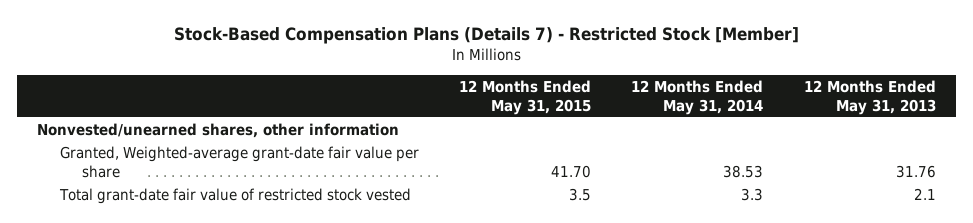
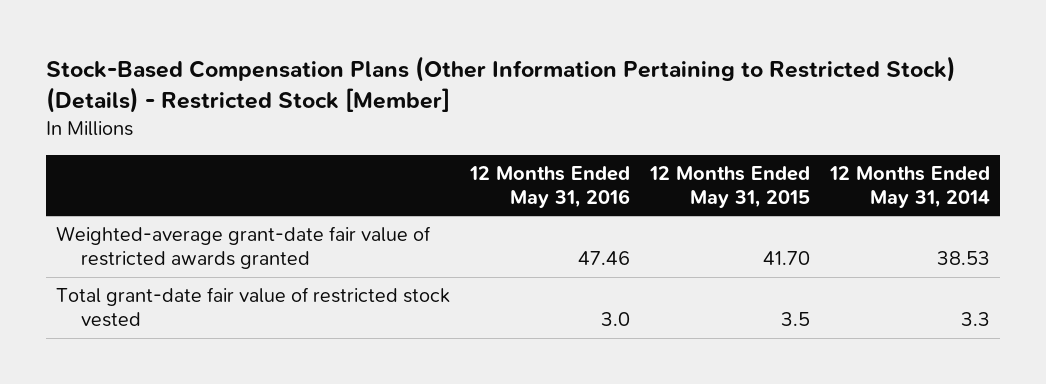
- Stock-Based Compensation Plans (Details 7) - Restricted Stock [Member]
+ Stock-Based Compensation Plans (Other Information Pertaining to Restricted Stock) (Details) - Restricted Stock [Member]
- | 12 Months Ended May 31, 2015 | 12 Months Ended May 31, 2014 | 12 Months Ended May 31, 2013
+ | 12 Months Ended May 31, 2016 | 12 Months Ended May 31, 2015 | 12 Months Ended May 31, 2014
- Nonvested/unearned shares, other information
- Granted, Weighted-average grant-date fair value per share | 41.70 | 38.53 | 31.76
+ Weighted-average grant-date fair value of restricted awards granted | 47.46 | 41.70 | 38.53

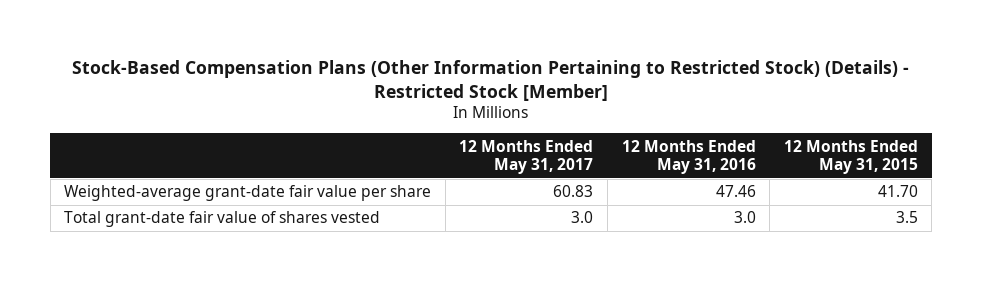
- | 12 Months Ended May 31, 2016 | 12 Months Ended May 31, 2015 | 12 Months Ended May 31, 2014
+ | 12 Months Ended May 31, 2017 | 12 Months Ended May 31, 2016 | 12 Months Ended May 31, 2015
- Weighted-average grant-date fair value of restricted awards granted | 47.46 | 41.70 | 38.53
- Total grant-date fair value of restricted stock vested | 3.0 | 3.5 | 3.3
+ Weighted-average grant-date fair value per share | 60.83 | 47.46 | 41.70
+ Total grant-date fair value of shares vested | 3.0 | 3.0 | 3.5

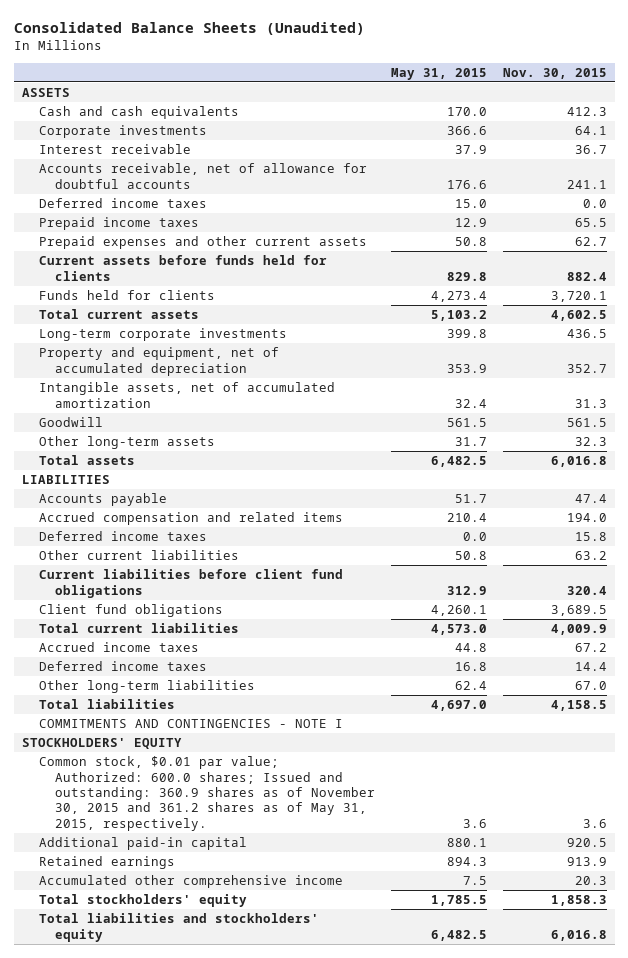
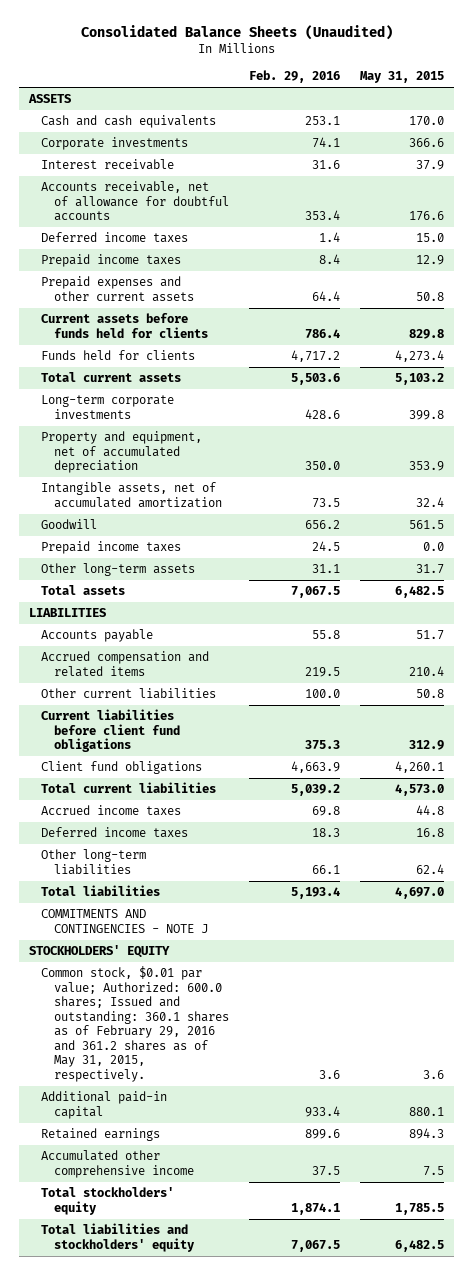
- | May 31, 2015 | Nov. 30, 2015
+ | Feb. 29, 2016 | May 31, 2015
+ Prepaid income taxes | 24.5 | 0.0
- Deferred income taxes | 0.0 | 15.8
- COMMITMENTS AND CONTINGENCIES - NOTE I
+ COMMITMENTS AND CONTINGENCIES - NOTE J
- Common stock, $0.01 par value; Authorized: 600.0 shares; Issued and outstanding: 360.9 shares as of November 30, 2015 and 361.2 shares as of May 31, 2015, respectively. | 3.6 | 3.6
+ Common stock, $0.01 par value; Authorized: 600.0 shares; Issued and outstanding: 360.1 shares as of February 29, 2016 and 361.2 shares as of May 31, 2015, respectively. | 3.6 | 3.6

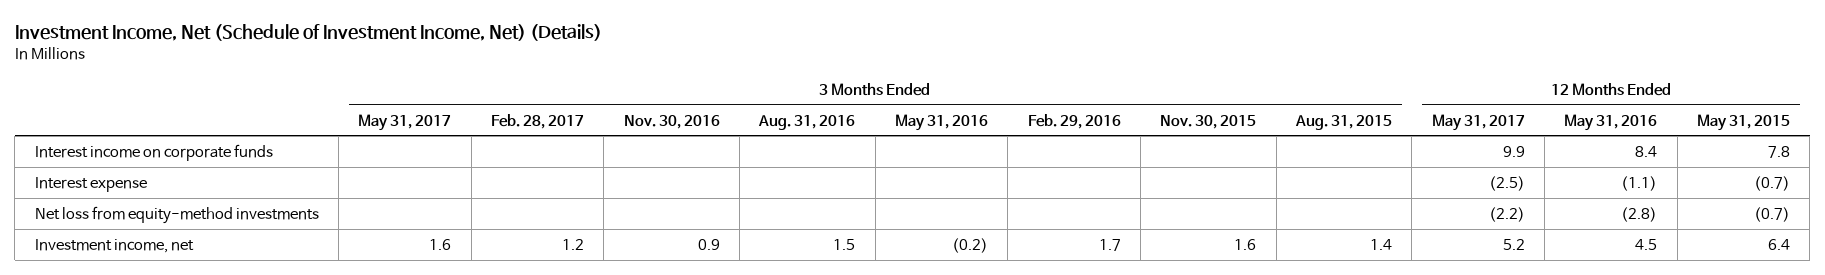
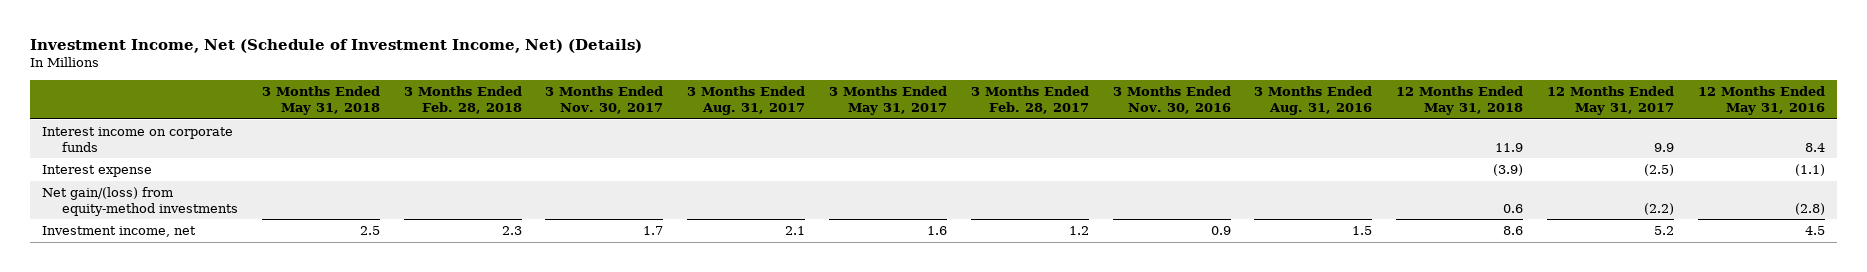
- | 3 Months Ended May 31, 2017 | 3 Months Ended Feb. 28, 2017 | 3 Months Ended Nov. 30, 2016 | 3 Months Ended Aug. 31, 2016 | 3 Months Ended May 31, 2016 | 3 Months Ended Feb. 29, 2016 | 3 Months Ended Nov. 30, 2015 | 3 Months Ended Aug. 31, 2015 | 12 Months Ended May 31, 2017 | 12 Months Ended May 31, 2016 | 12 Months Ended May 31, 2015
+ | 3 Months Ended May 31, 2018 | 3 Months Ended Feb. 28, 2018 | 3 Months Ended Nov. 30, 2017 | 3 Months Ended Aug. 31, 2017 | 3 Months Ended May 31, 2017 | 3 Months Ended Feb. 28, 2017 | 3 Months Ended Nov. 30, 2016 | 3 Months Ended Aug. 31, 2016 | 12 Months Ended May 31, 2018 | 12 Months Ended May 31, 2017 | 12 Months Ended May 31, 2016
- Net loss from equity-method investments | | | | | | | | | (2.2) | (2.8) | (0.7)
+ Net gain/(loss) from equity-method investments | | | | | | | | | 0.6 | (2.2) | (2.8)

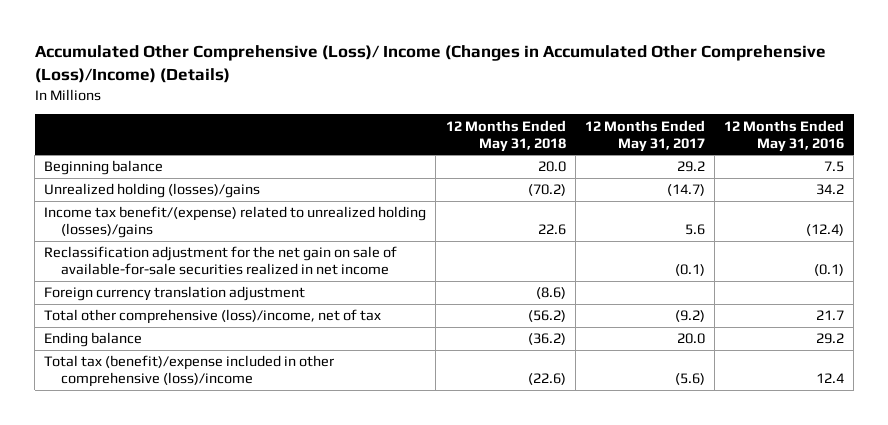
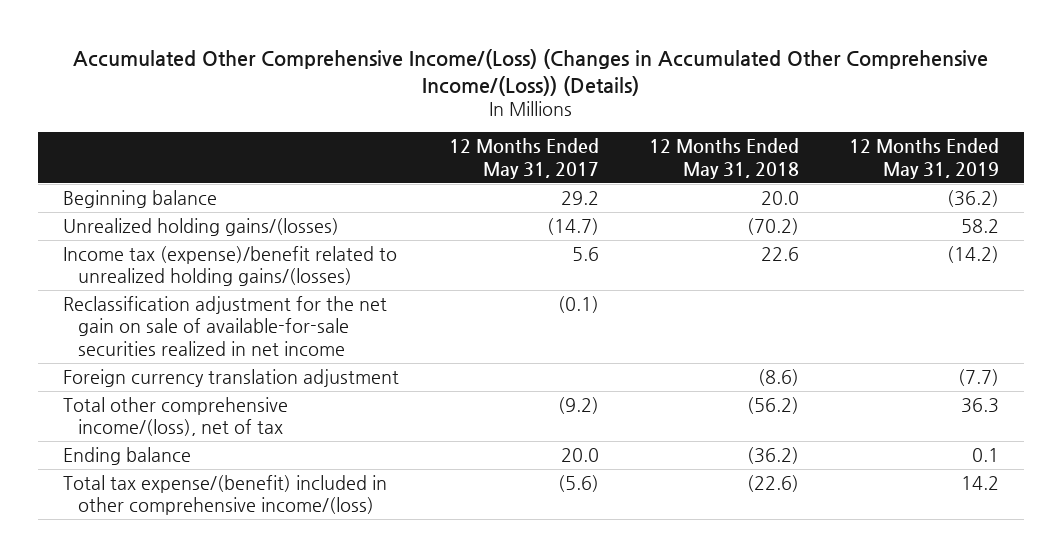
- Accumulated Other Comprehensive (Loss)/ Income (Changes in Accumulated Other Comprehensive (Loss)/Income) (Details)
+ Accumulated Other Comprehensive Income/(Loss) (Changes in Accumulated Other Comprehensive Income/(Loss)) (Details)
- | 12 Months Ended May 31, 2018 | 12 Months Ended May 31, 2017 | 12 Months Ended May 31, 2016
+ | 12 Months Ended May 31, 2017 | 12 Months Ended May 31, 2018 | 12 Months Ended May 31, 2019
- Unrealized holding (losses)/gains | (70.2) | (14.7) | 34.2
- Income tax benefit/(expense) related to unrealized holding (losses)/gains | 22.6 | 5.6 | (12.4)
+ Unrealized holding gains/(losses) | (14.7) | (70.2) | 58.2
+ Income tax (expense)/benefit related to unrealized holding gains/(losses) | 5.6 | 22.6 | (14.2)
- Total other comprehensive (loss)/income, net of tax | (56.2) | (9.2) | 21.7
+ Total other comprehensive income/(loss), net of tax | (9.2) | (56.2) | 36.3
- Total tax (benefit)/expense included in other comprehensive (loss)/income | (22.6) | (5.6) | 12.4
+ Total tax expense/(benefit) included in other comprehensive income/(loss) | (5.6) | (22.6) | 14.2

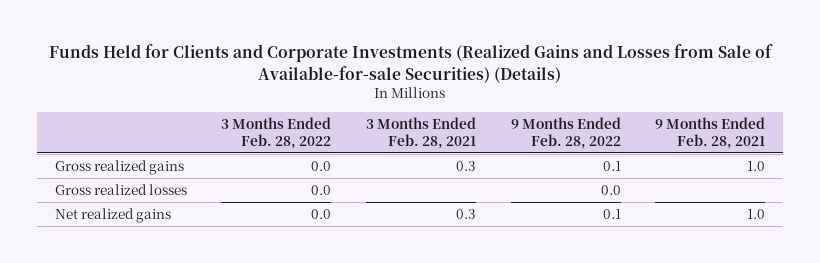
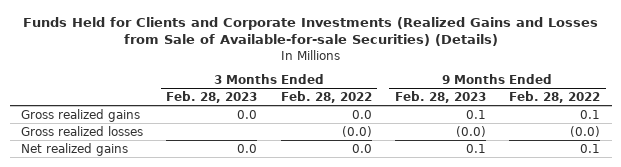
- | 3 Months Ended Feb. 28, 2022 | 3 Months Ended Feb. 28, 2021 | 9 Months Ended Feb. 28, 2022 | 9 Months Ended Feb. 28, 2021
+ | 3 Months Ended Feb. 28, 2023 | 3 Months Ended Feb. 28, 2022 | 9 Months Ended Feb. 28, 2023 | 9 Months Ended Feb. 28, 2022
- Gross realized losses | 0.0 | | 0.0 |
+ Gross realized losses | | (0.0) | (0.0) | (0.0)

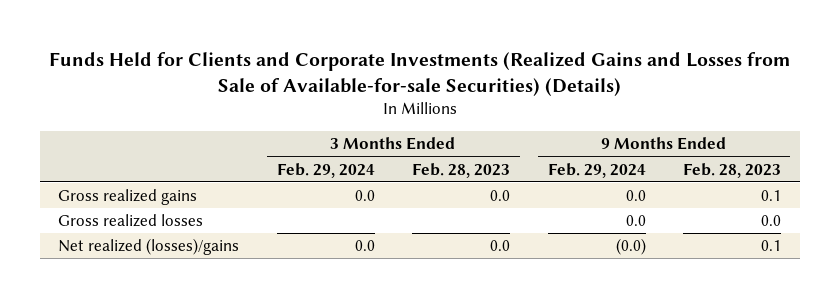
- | 3 Months Ended Feb. 28, 2023 | 3 Months Ended Feb. 28, 2022 | 9 Months Ended Feb. 28, 2023 | 9 Months Ended Feb. 28, 2022
+ | 3 Months Ended Feb. 29, 2024 | 3 Months Ended Feb. 28, 2023 | 9 Months Ended Feb. 29, 2024 | 9 Months Ended Feb. 28, 2023
- Gross realized losses | | (0.0) | (0.0) | (0.0)
- Net realized gains | 0.0 | 0.0 | 0.1 | 0.1
+ Gross realized losses | | | 0.0 | 0.0
+ Net realized (losses)/gains | 0.0 | 0.0 | (0.0) | 0.1

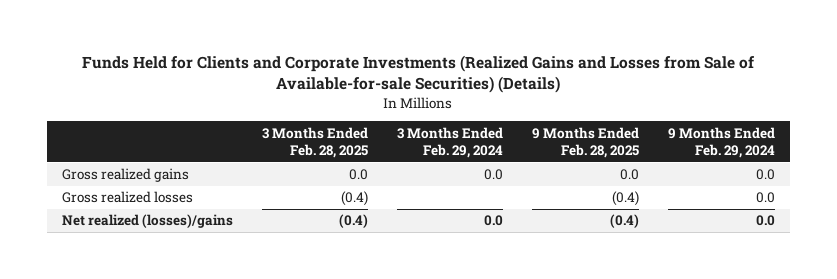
- | 3 Months Ended Feb. 29, 2024 | 3 Months Ended Feb. 28, 2023 | 9 Months Ended Feb. 29, 2024 | 9 Months Ended Feb. 28, 2023
+ | 3 Months Ended Feb. 28, 2025 | 3 Months Ended Feb. 29, 2024 | 9 Months Ended Feb. 28, 2025 | 9 Months Ended Feb. 29, 2024
- Net realized (losses)/gains | 0.0 | 0.0 | (0.0) | 0.1
+ Net realized (losses)/gains | (0.4) | 0.0 | (0.4) | 0.0

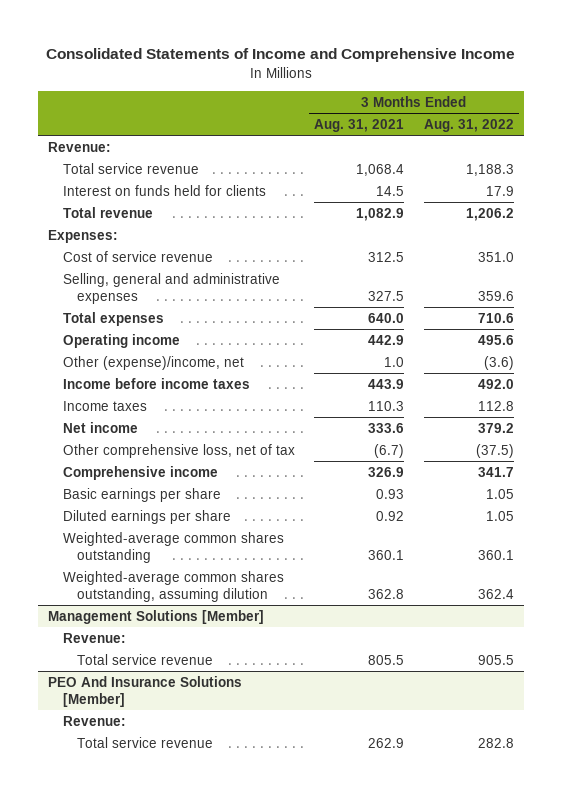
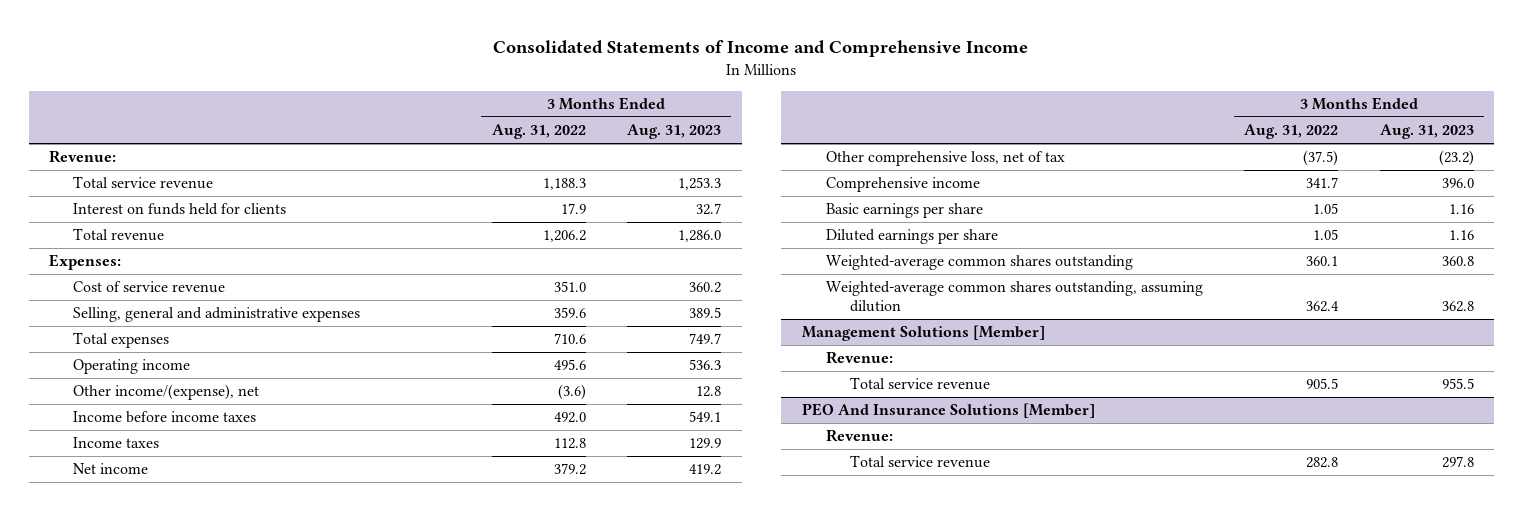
- | 3 Months Ended Aug. 31, 2021 | 3 Months Ended Aug. 31, 2022
+ | 3 Months Ended Aug. 31, 2022 | 3 Months Ended Aug. 31, 2023
- Other (expense)/income, net | 1.0 | (3.6)
+ Other income/(expense), net | (3.6) | 12.8

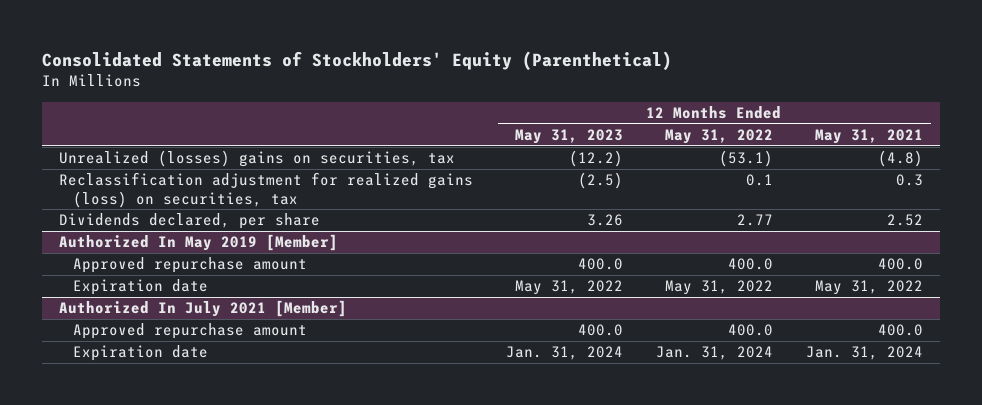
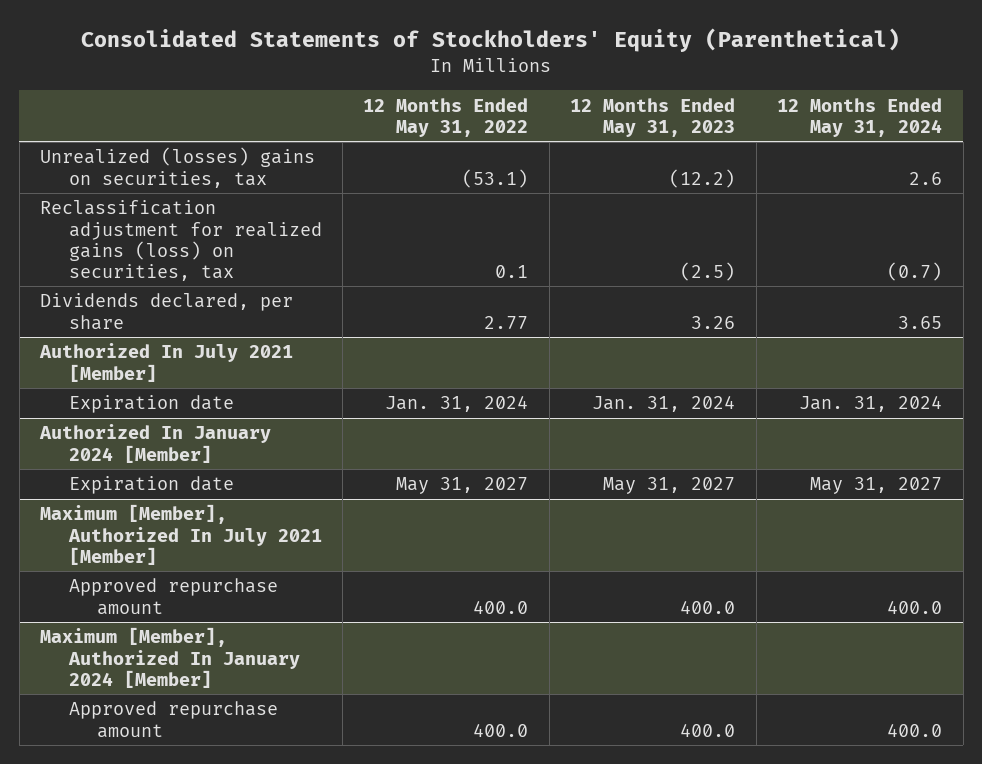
- | 12 Months Ended May 31, 2023 | 12 Months Ended May 31, 2022 | 12 Months Ended May 31, 2021
+ | 12 Months Ended May 31, 2022 | 12 Months Ended May 31, 2023 | 12 Months Ended May 31, 2024
- Authorized In May 2019 [Member]
- Approved repurchase amount | 400.0 | 400.0 | 400.0
- Expiration date | May 31, 2022 | May 31, 2022 | May 31, 2022
@ Authorized In July 2021 [Member]
- Approved repurchase amount | 400.0 | 400.0 | 400.0
+ Authorized In January 2024 [Member]
+ Expiration date | May 31, 2027 | May 31, 2027 | May 31, 2027
+ Maximum [Member], Authorized In July 2021 [Member]
+ Approved repurchase amount | 400.0 | 400.0 | 400.0
+ Maximum [Member], Authorized In January 2024 [Member]
+ Approved repurchase amount | 400.0 | 400.0 | 400.0

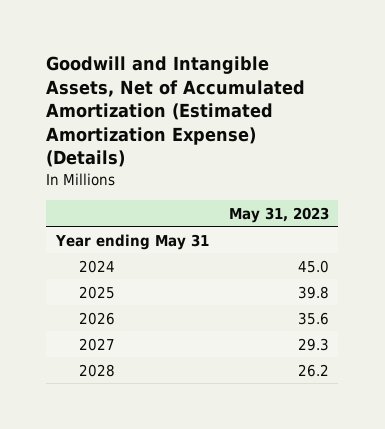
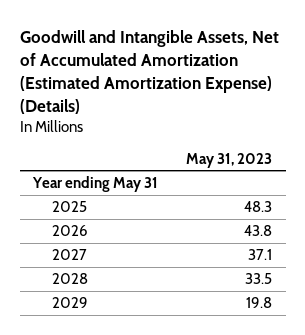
- 2024 | 45.0
- 2025 | 39.8
- 2026 | 35.6
- 2027 | 29.3
- 2028 | 26.2
+ 2025 | 48.3
+ 2026 | 43.8
+ 2027 | 37.1
+ 2028 | 33.5
+ 2029 | 19.8

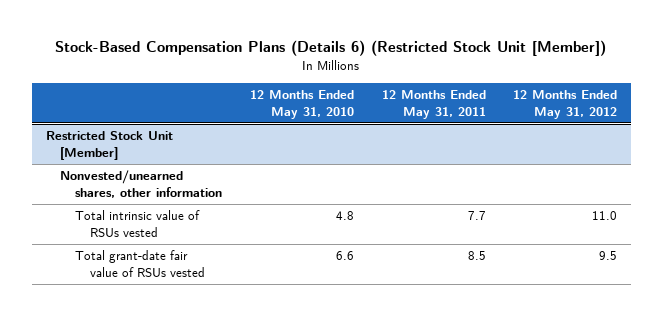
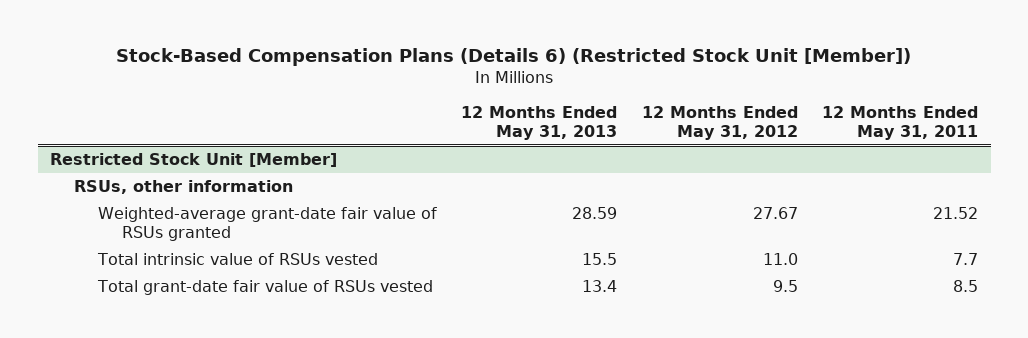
- | 12 Months Ended May 31, 2010 | 12 Months Ended May 31, 2011 | 12 Months Ended May 31, 2012
+ | 12 Months Ended May 31, 2013 | 12 Months Ended May 31, 2012 | 12 Months Ended May 31, 2011
@ Restricted Stock Unit [Member]
- Nonvested/unearned shares, other information
+ RSUs, other information
+ Weighted-average grant-date fair value of RSUs granted | 28.59 | 27.67 | 21.52

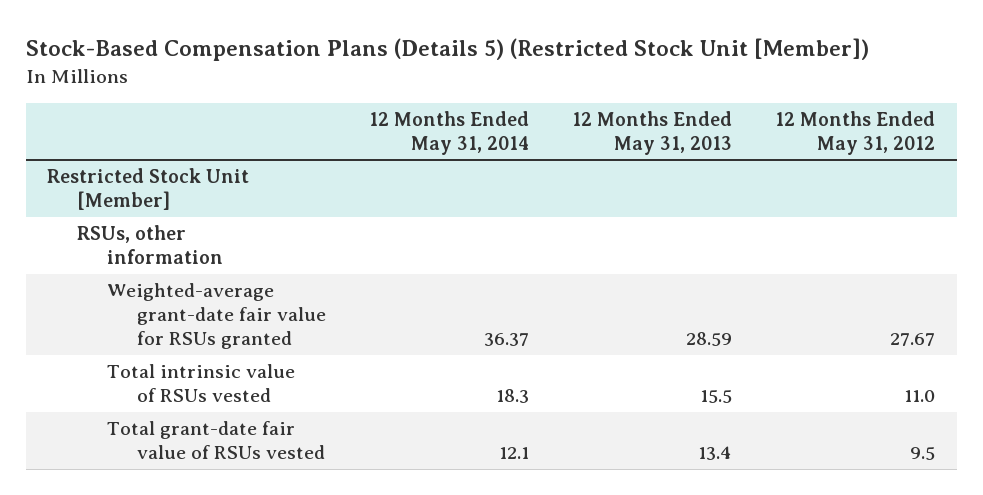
- Stock-Based Compensation Plans (Details 6) (Restricted Stock Unit [Member])
+ Stock-Based Compensation Plans (Details 5) (Restricted Stock Unit [Member])
- | 12 Months Ended May 31, 2013 | 12 Months Ended May 31, 2012 | 12 Months Ended May 31, 2011
+ | 12 Months Ended May 31, 2014 | 12 Months Ended May 31, 2013 | 12 Months Ended May 31, 2012
@ Restricted Stock Unit [Member]
- Weighted-average grant-date fair value of RSUs granted | 28.59 | 27.67 | 21.52
+ Weighted-average grant-date fair value for RSUs granted | 36.37 | 28.59 | 27.67

